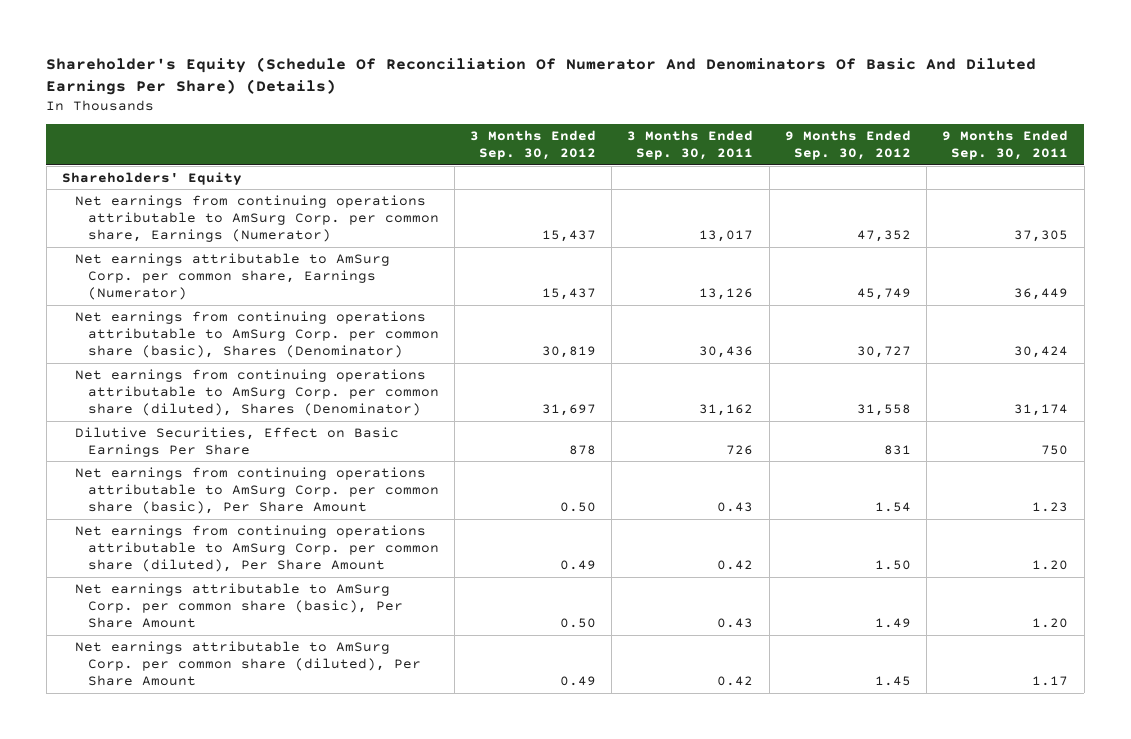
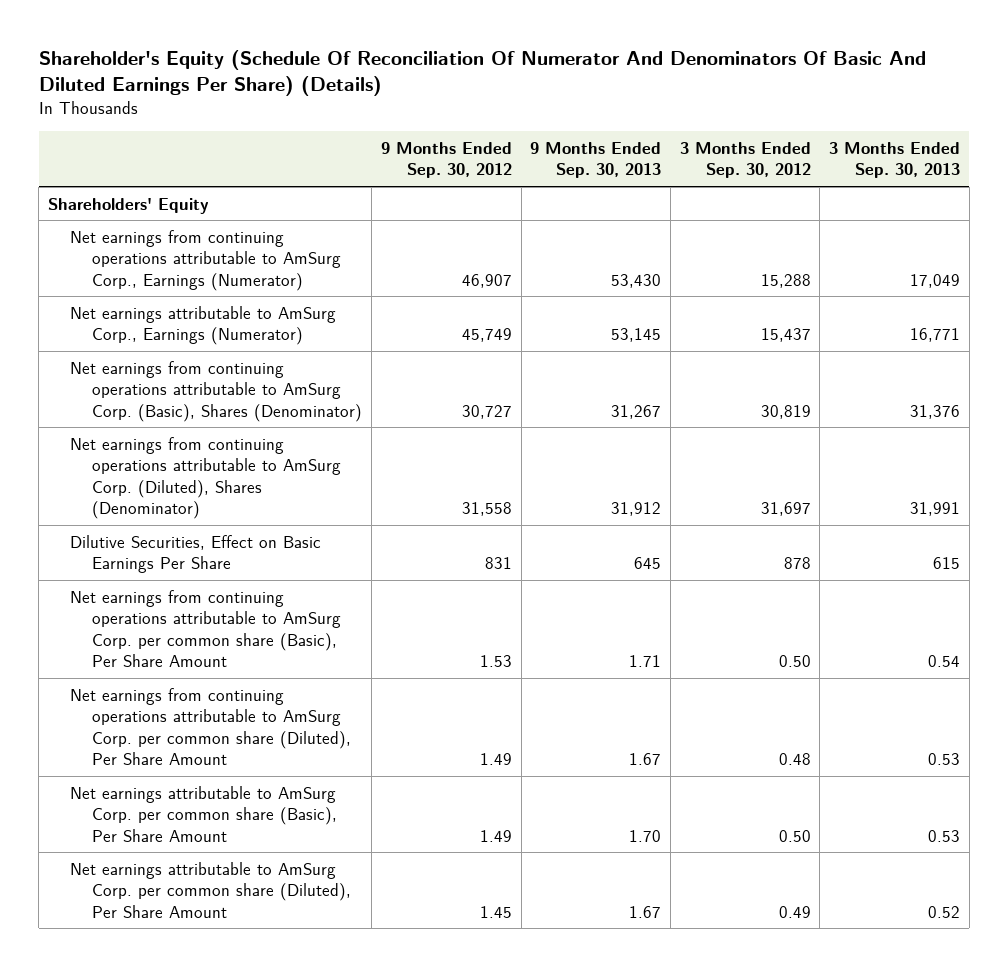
- | 3 Months Ended Sep. 30, 2012 | 3 Months Ended Sep. 30, 2011 | 9 Months Ended Sep. 30, 2012 | 9 Months Ended Sep. 30, 2011
+ | 9 Months Ended Sep. 30, 2012 | 9 Months Ended Sep. 30, 2013 | 3 Months Ended Sep. 30, 2012 | 3 Months Ended Sep. 30, 2013
- Net earnings from continuing operations attributable to AmSurg Corp. per common share, Earnings (Numerator) | 15,437 | 13,017 | 47,352 | 37,305
- Net earnings attributable to AmSurg Corp. per common share, Earnings (Numerator) | 15,437 | 13,126 | 45,749 | 36,449
- Net earnings from continuing operations attributable to AmSurg Corp. per common share (basic), Shares (Denominator) | 30,819 | 30,436 | 30,727 | 30,424
- Net earnings from continuing operations attributable to AmSurg Corp. per common share (diluted), Shares (Denominator) | 31,697 | 31,162 | 31,558 | 31,174
+ Net earnings from continuing operations attributable to AmSurg Corp., Earnings (Numerator) | 46,907 | 53,430 | 15,288 | 17,049
+ Net earnings attributable to AmSurg Corp., Earnings (Numerator) | 45,749 | 53,145 | 15,437 | 16,771
+ Net earnings from continuing operations attributable to AmSurg Corp. (Basic), Shares (Denominator) | 30,727 | 31,267 | 30,819 | 31,376
+ Net earnings from continuing operations attributable to AmSurg Corp. (Diluted), Shares (Denominator) | 31,558 | 31,912 | 31,697 | 31,991
- Net earnings from continuing operations attributable to AmSurg Corp. per common share (basic), Per Share Amount | 0.50 | 0.43 | 1.54 | 1.23
- Net earnings from continuing operations attributable to AmSurg Corp. per common share (diluted), Per Share Amount | 0.49 | 0.42 | 1.50 | 1.20
- Net earnings attributable to AmSurg Corp. per common share (basic), Per Share Amount | 0.50 | 0.43 | 1.49 | 1.20
- Net earnings attributable to AmSurg Corp. per common share (diluted), Per Share Amount | 0.49 | 0.42 | 1.45 | 1.17
+ Net earnings from continuing operations attributable to AmSurg Corp. per common share (Basic), Per Share Amount | 1.53 | 1.71 | 0.50 | 0.54
+ Net earnings from continuing operations attributable to AmSurg Corp. per common share (Diluted), Per Share Amount | 1.49 | 1.67 | 0.48 | 0.53
+ Net earnings attributable to AmSurg Corp. per common share (Basic), Per Share Amount | 1.49 | 1.70 | 0.50 | 0.53
+ Net earnings attributable to AmSurg Corp. per common share (Diluted), Per Share Amount | 1.45 | 1.67 | 0.49 | 0.52

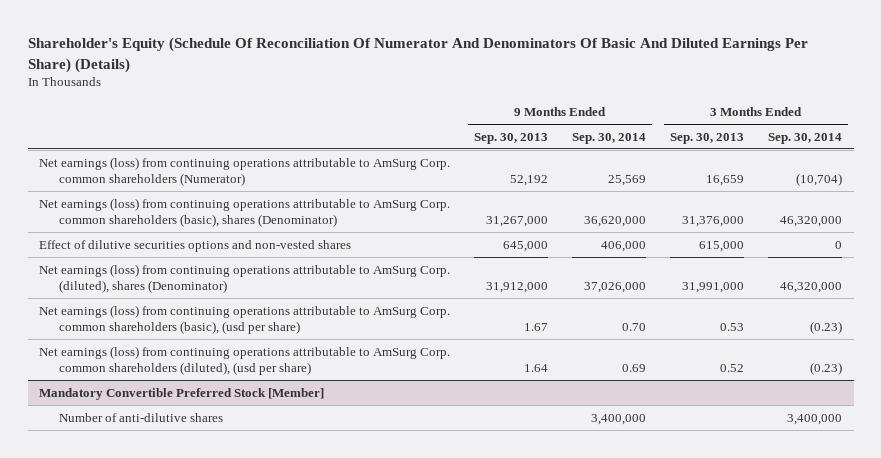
- | 9 Months Ended Sep. 30, 2012 | 9 Months Ended Sep. 30, 2013 | 3 Months Ended Sep. 30, 2012 | 3 Months Ended Sep. 30, 2013
+ | 9 Months Ended Sep. 30, 2013 | 9 Months Ended Sep. 30, 2014 | 3 Months Ended Sep. 30, 2013 | 3 Months Ended Sep. 30, 2014
- Shareholders' Equity
- Net earnings from continuing operations attributable to AmSurg Corp., Earnings (Numerator) | 46,907 | 53,430 | 15,288 | 17,049
- Net earnings attributable to AmSurg Corp., Earnings (Numerator) | 45,749 | 53,145 | 15,437 | 16,771
- Net earnings from continuing operations attributable to AmSurg Corp. (Basic), Shares (Denominator) | 30,727 | 31,267 | 30,819 | 31,376
- Net earnings from continuing operations attributable to AmSurg Corp. (Diluted), Shares (Denominator) | 31,558 | 31,912 | 31,697 | 31,991
- Dilutive Securities, Effect on Basic Earnings Per Share | 831 | 645 | 878 | 615
- Net earnings from continuing operations attributable to AmSurg Corp. per common share (Basic), Per Share Amount | 1.53 | 1.71 | 0.50 | 0.54
- Net earnings from continuing operations attributable to AmSurg Corp. per common share (Diluted), Per Share Amount | 1.49 | 1.67 | 0.48 | 0.53
- Net earnings attributable to AmSurg Corp. per common share (Basic), Per Share Amount | 1.49 | 1.70 | 0.50 | 0.53
- Net earnings attributable to AmSurg Corp. per common share (Diluted), Per Share Amount | 1.45 | 1.67 | 0.49 | 0.52
+ Net earnings (loss) from continuing operations attributable to AmSurg Corp. common shareholders (Numerator) | 52,192 | 25,569 | 16,659 | (10,704)
+ Net earnings (loss) from continuing operations attributable to AmSurg Corp. common shareholders (basic), shares (Denominator) | 31,267,000 | 36,620,000 | 31,376,000 | 46,320,000
+ Effect of dilutive securities options and non-vested shares | 645,000 | 406,000 | 615,000 | 0
+ Net earnings (loss) from continuing operations attributable to AmSurg Corp. (diluted), shares (Denominator) | 31,912,000 | 37,026,000 | 31,991,000 | 46,320,000
+ Net earnings (loss) from continuing operations attributable to AmSurg Corp. common shareholders (basic), (usd per share) | 1.67 | 0.70 | 0.53 | (0.23)
+ Net earnings (loss) from continuing operations attributable to AmSurg Corp. common shareholders (diluted), (usd per share) | 1.64 | 0.69 | 0.52 | (0.23)
+ Mandatory Convertible Preferred Stock [Member]
+ Number of anti-dilutive shares | | 3,400,000 | | 3,400,000

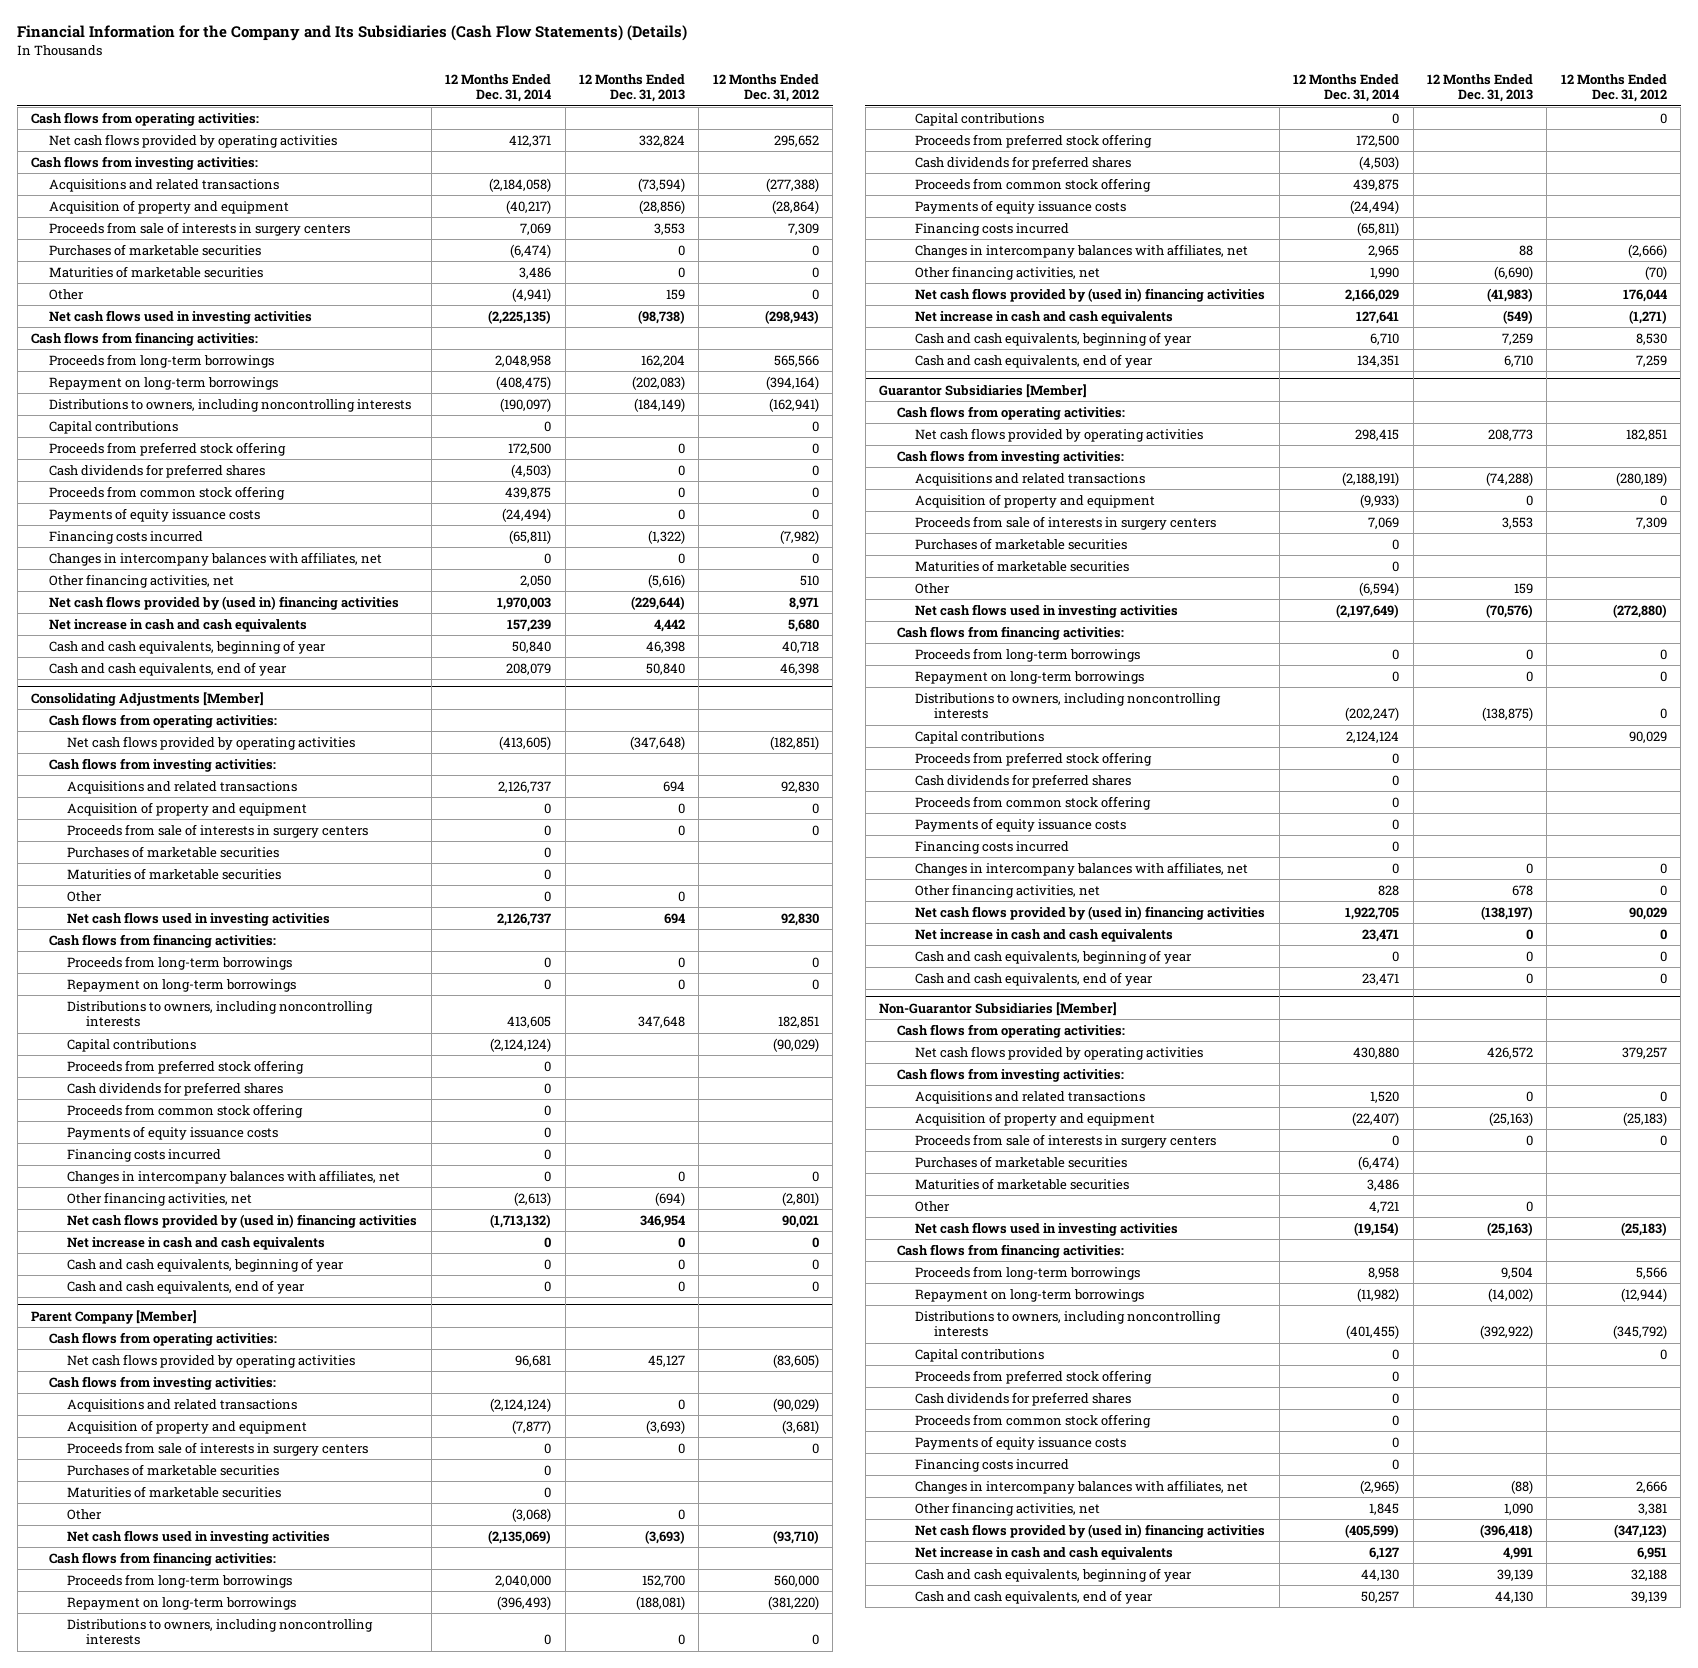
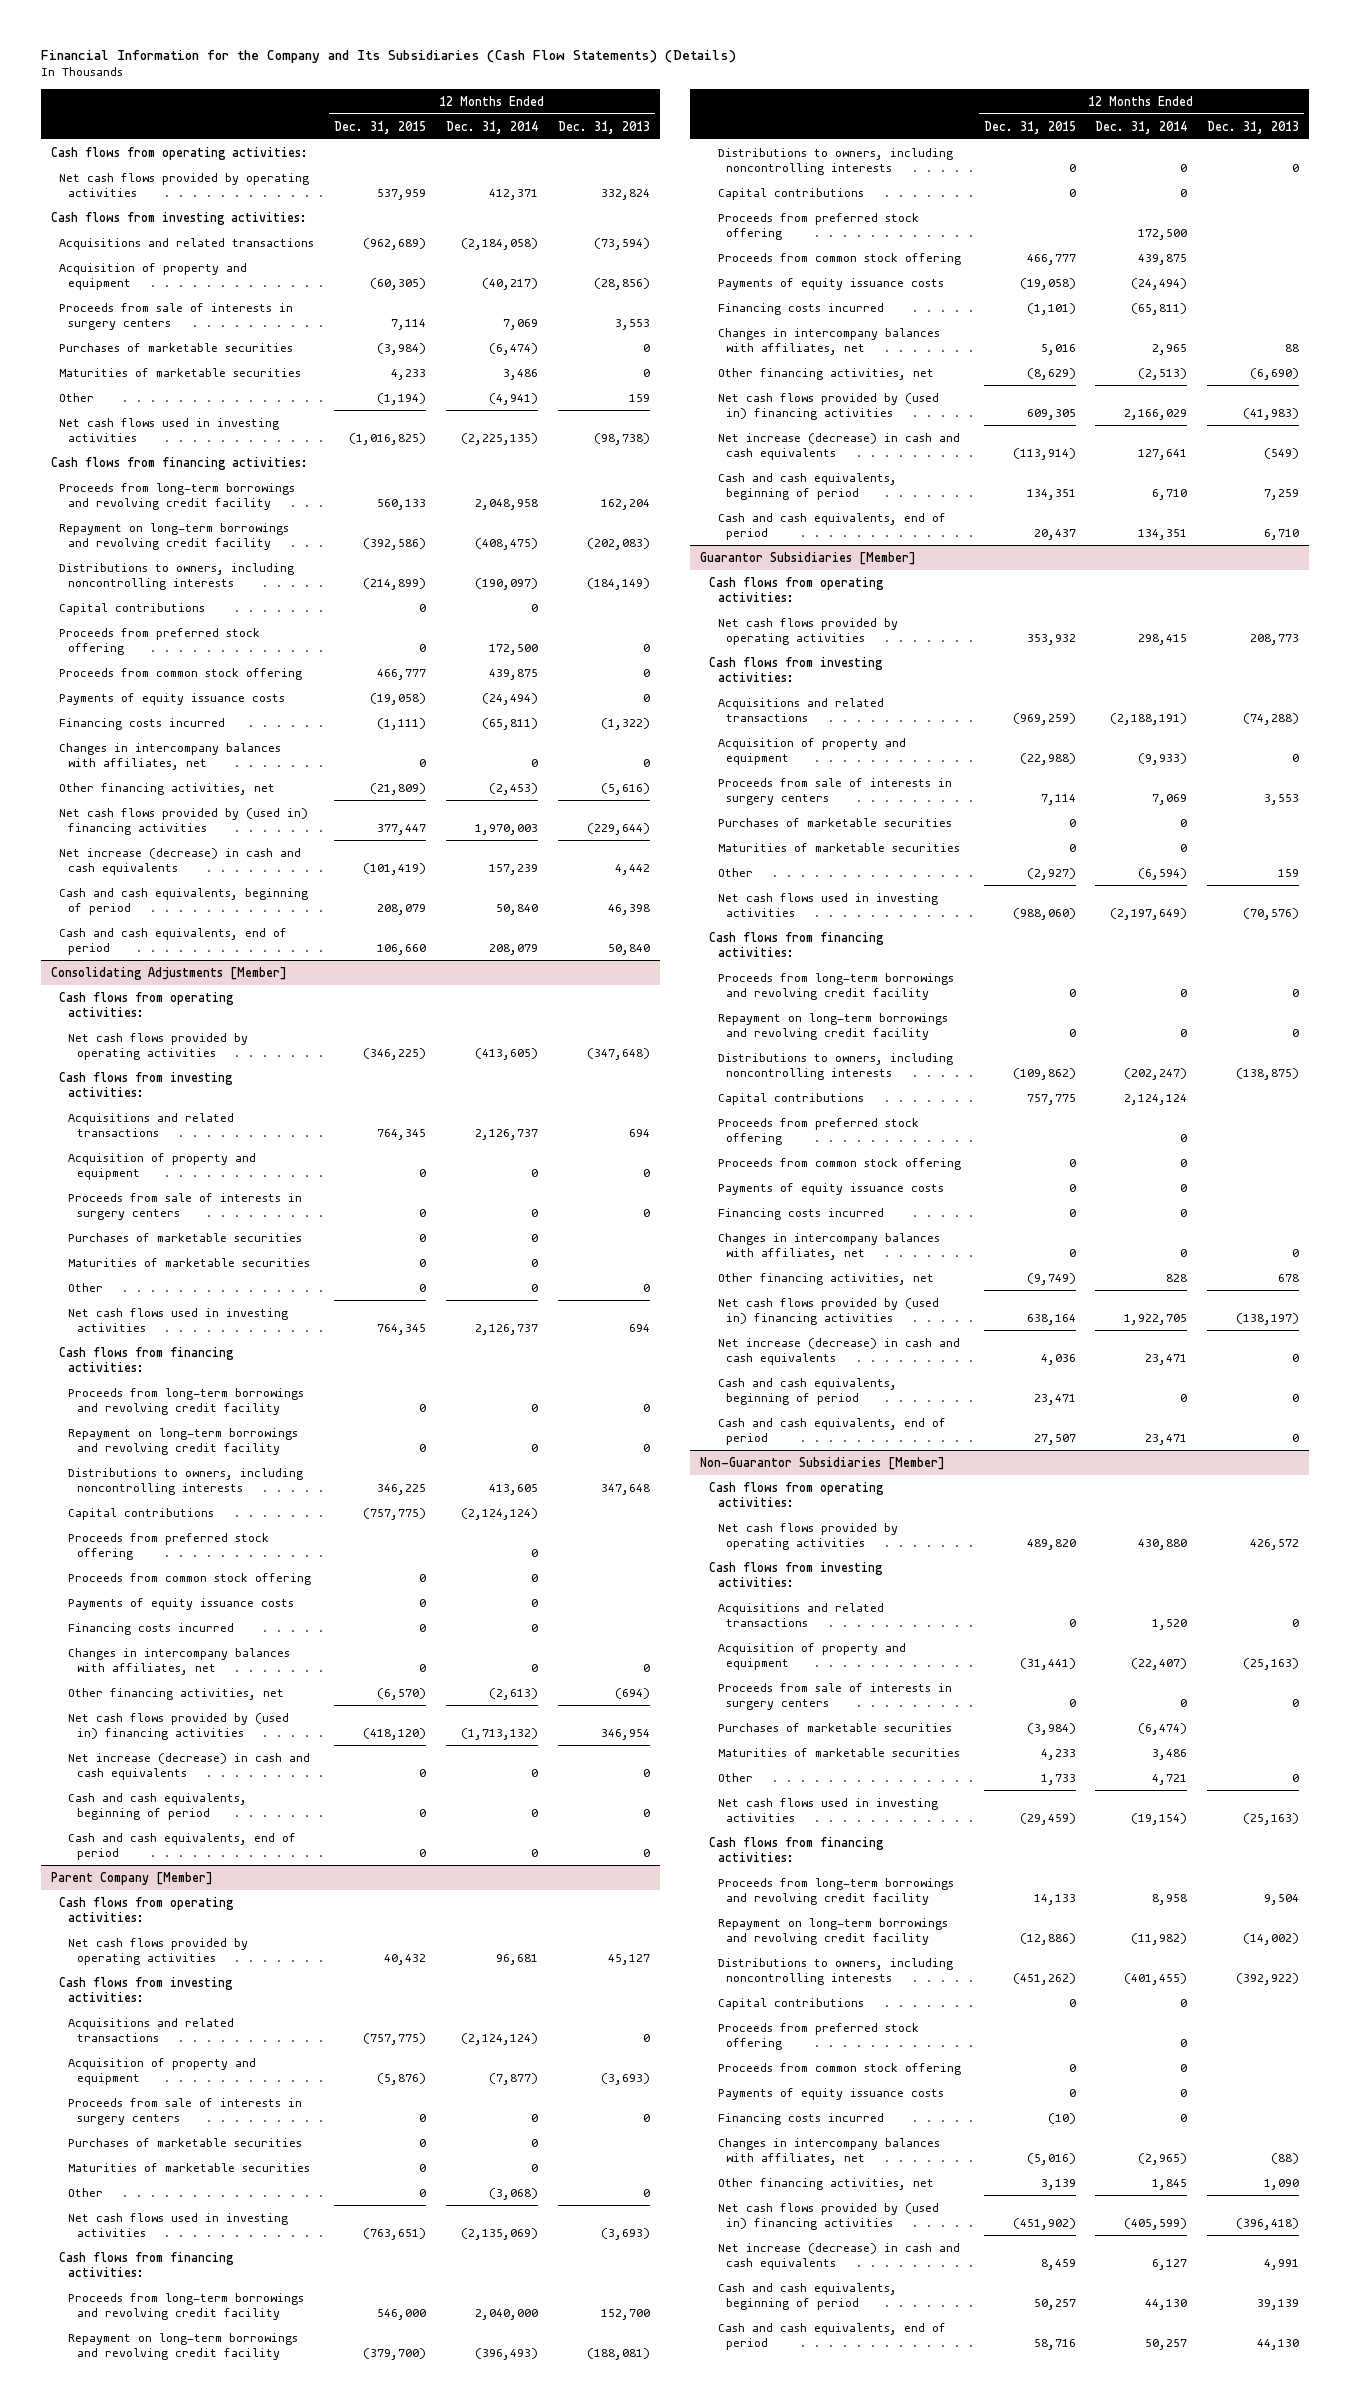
- | 12 Months Ended Dec. 31, 2014 | 12 Months Ended Dec. 31, 2013 | 12 Months Ended Dec. 31, 2012
+ | 12 Months Ended Dec. 31, 2015 | 12 Months Ended Dec. 31, 2014 | 12 Months Ended Dec. 31, 2013
- Proceeds from long-term borrowings | 2,048,958 | 162,204 | 565,566
- Repayment on long-term borrowings | (408,475) | (202,083) | (394,164)
+ Proceeds from long-term borrowings and revolving credit facility | 560,133 | 2,048,958 | 162,204
+ Repayment on long-term borrowings and revolving credit facility | (392,586) | (408,475) | (202,083)
- Cash dividends for preferred shares | (4,503) | 0 | 0
- Other financing activities, net | 2,050 | (5,616) | 510
+ Other financing activities, net | (21,809) | (2,453) | (5,616)
- Net increase in cash and cash equivalents | 157,239 | 4,442 | 5,680
- Cash and cash equivalents, beginning of year | 50,840 | 46,398 | 40,718
- Cash and cash equivalents, end of year | 208,079 | 50,840 | 46,398
+ Net increase (decrease) in cash and cash equivalents | (101,419) | 157,239 | 4,442
+ Cash and cash equivalents, beginning of period | 208,079 | 50,840 | 46,398
+ Cash and cash equivalents, end of period | 106,660 | 208,079 | 50,840
@ Consolidating Adjustments [Member]
- Proceeds from long-term borrowings | 0 | 0 | 0
- Repayment on long-term borrowings | 0 | 0 | 0
+ Proceeds from long-term borrowings and revolving credit facility | 0 | 0 | 0
+ Repayment on long-term borrowings and revolving credit facility | 0 | 0 | 0
- Cash dividends for preferred shares | 0 | |
- Net increase in cash and cash equivalents | 0 | 0 | 0
- Cash and cash equivalents, beginning of year | 0 | 0 | 0
- Cash and cash equivalents, end of year | 0 | 0 | 0
+ Net increase (decrease) in cash and cash equivalents | 0 | 0 | 0
+ Cash and cash equivalents, beginning of period | 0 | 0 | 0
+ Cash and cash equivalents, end of period | 0 | 0 | 0
@ Parent Company [Member]
- Proceeds from long-term borrowings | 2,040,000 | 152,700 | 560,000
- Repayment on long-term borrowings | (396,493) | (188,081) | (381,220)
+ Proceeds from long-term borrowings and revolving credit facility | 546,000 | 2,040,000 | 152,700
+ Repayment on long-term borrowings and revolving credit facility | (379,700) | (396,493) | (188,081)
- Cash dividends for preferred shares | (4,503) | |
- Other financing activities, net | 1,990 | (6,690) | (70)
+ Other financing activities, net | (8,629) | (2,513) | (6,690)
- Net increase in cash and cash equivalents | 127,641 | (549) | (1,271)
- Cash and cash equivalents, beginning of year | 6,710 | 7,259 | 8,530
- Cash and cash equivalents, end of year | 134,351 | 6,710 | 7,259
+ Net increase (decrease) in cash and cash equivalents | (113,914) | 127,641 | (549)
+ Cash and cash equivalents, beginning of period | 134,351 | 6,710 | 7,259
+ Cash and cash equivalents, end of period | 20,437 | 134,351 | 6,710
@ Guarantor Subsidiaries [Member]
- Proceeds from long-term borrowings | 0 | 0 | 0
- Repayment on long-term borrowings | 0 | 0 | 0
+ Proceeds from long-term borrowings and revolving credit facility | 0 | 0 | 0
+ Repayment on long-term borrowings and revolving credit facility | 0 | 0 | 0
- Cash dividends for preferred shares | 0 | |
- Net increase in cash and cash equivalents | 23,471 | 0 | 0
- Cash and cash equivalents, beginning of year | 0 | 0 | 0
- Cash and cash equivalents, end of year | 23,471 | 0 | 0
+ Net increase (decrease) in cash and cash equivalents | 4,036 | 23,471 | 0
+ Cash and cash equivalents, beginning of period | 23,471 | 0 | 0
+ Cash and cash equivalents, end of period | 27,507 | 23,471 | 0
@ Non-Guarantor Subsidiaries [Member]
- Proceeds from long-term borrowings | 8,958 | 9,504 | 5,566
- Repayment on long-term borrowings | (11,982) | (14,002) | (12,944)
+ Proceeds from long-term borrowings and revolving credit facility | 14,133 | 8,958 | 9,504
+ Repayment on long-term borrowings and revolving credit facility | (12,886) | (11,982) | (14,002)
- Cash dividends for preferred shares | 0 | |
- Net increase in cash and cash equivalents | 6,127 | 4,991 | 6,951
- Cash and cash equivalents, beginning of year | 44,130 | 39,139 | 32,188
- Cash and cash equivalents, end of year | 50,257 | 44,130 | 39,139
+ Net increase (decrease) in cash and cash equivalents | 8,459 | 6,127 | 4,991
+ Cash and cash equivalents, beginning of period | 50,257 | 44,130 | 39,139
+ Cash and cash equivalents, end of period | 58,716 | 50,257 | 44,130

